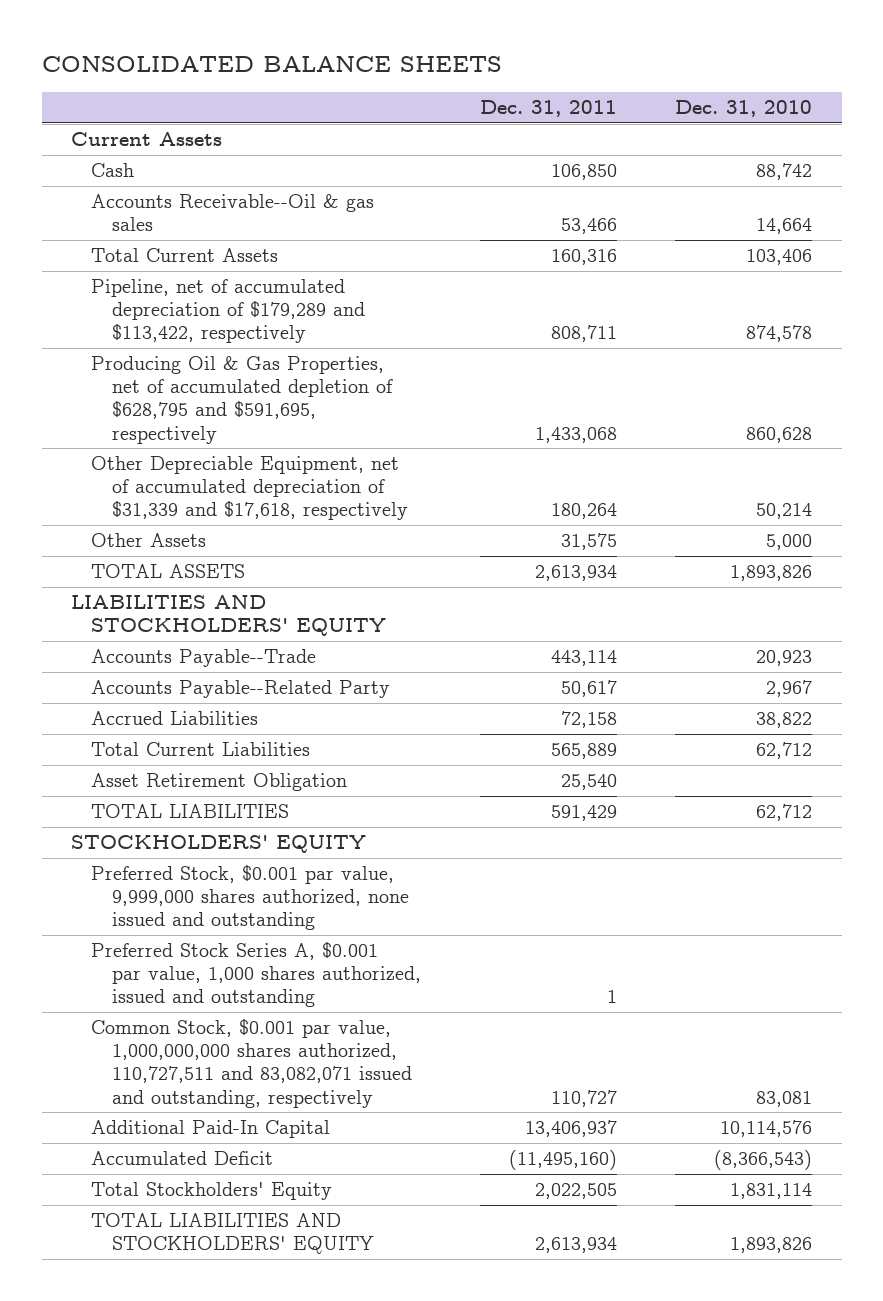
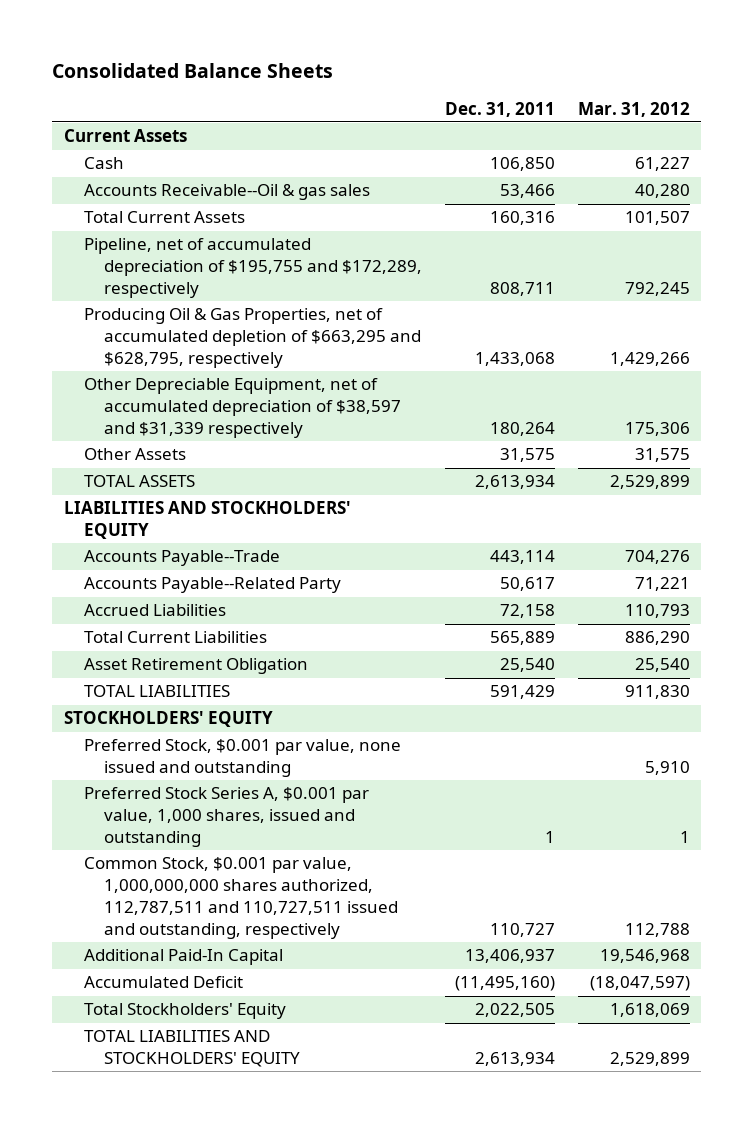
- CONSOLIDATED BALANCE SHEETS
+ Consolidated Balance Sheets
- | Dec. 31, 2011 | Dec. 31, 2010
+ | Dec. 31, 2011 | Mar. 31, 2012
- Pipeline, net of accumulated depreciation of $179,289 and $113,422, respectively | 808,711 | 874,578
- Producing Oil & Gas Properties, net of accumulated depletion of $628,795 and $591,695, respectively | 1,433,068 | 860,628
- Other Depreciable Equipment, net of accumulated depreciation of $31,339 and $17,618, respectively | 180,264 | 50,214
+ Pipeline, net of accumulated depreciation of $195,755 and $172,289, respectively | 808,711 | 792,245
+ Producing Oil & Gas Properties, net of accumulated depletion of $663,295 and $628,795, respectively | 1,433,068 | 1,429,266
+ Other Depreciable Equipment, net of accumulated depreciation of $38,597 and $31,339 respectively | 180,264 | 175,306
- Preferred Stock, $0.001 par value, 9,999,000 shares authorized, none issued and outstanding
- Preferred Stock Series A, $0.001 par value, 1,000 shares authorized, issued and outstanding | 1 |
- Common Stock, $0.001 par value, 1,000,000,000 shares authorized, 110,727,511 and 83,082,071 issued and outstanding, respectively | 110,727 | 83,081
+ Preferred Stock, $0.001 par value, none issued and outstanding | | 5,910
+ Preferred Stock Series A, $0.001 par value, 1,000 shares, issued and outstanding | 1 | 1
+ Common Stock, $0.001 par value, 1,000,000,000 shares authorized, 112,787,511 and 110,727,511 issued and outstanding, respectively | 110,727 | 112,788

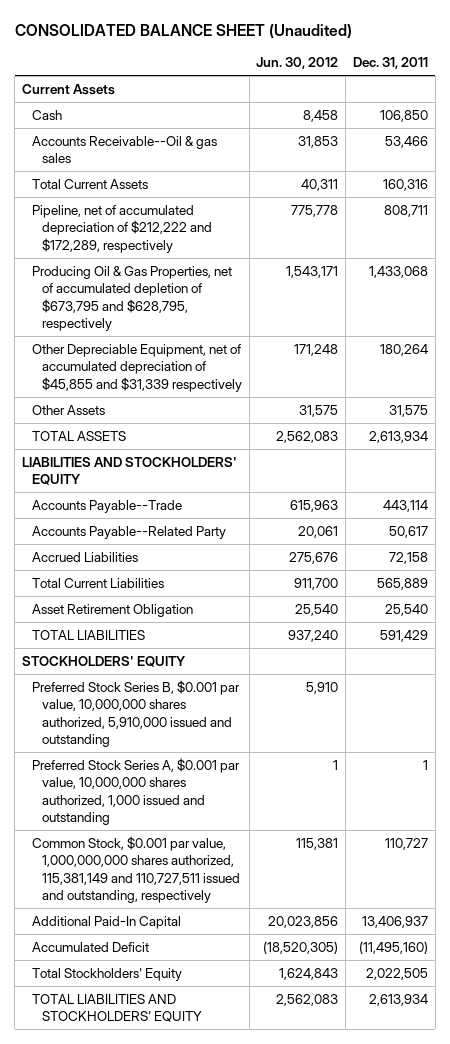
- Consolidated Balance Sheets
+ CONSOLIDATED BALANCE SHEET (Unaudited)
- | Dec. 31, 2011 | Mar. 31, 2012
+ | Jun. 30, 2012 | Dec. 31, 2011
- Pipeline, net of accumulated depreciation of $195,755 and $172,289, respectively | 808,711 | 792,245
- Producing Oil & Gas Properties, net of accumulated depletion of $663,295 and $628,795, respectively | 1,433,068 | 1,429,266
- Other Depreciable Equipment, net of accumulated depreciation of $38,597 and $31,339 respectively | 180,264 | 175,306
+ Pipeline, net of accumulated depreciation of $212,222 and $172,289, respectively | 775,778 | 808,711
+ Producing Oil & Gas Properties, net of accumulated depletion of $673,795 and $628,795, respectively | 1,543,171 | 1,433,068
+ Other Depreciable Equipment, net of accumulated depreciation of $45,855 and $31,339 respectively | 171,248 | 180,264
- Preferred Stock, $0.001 par value, none issued and outstanding | | 5,910
- Preferred Stock Series A, $0.001 par value, 1,000 shares, issued and outstanding | 1 | 1
- Common Stock, $0.001 par value, 1,000,000,000 shares authorized, 112,787,511 and 110,727,511 issued and outstanding, respectively | 110,727 | 112,788
+ Preferred Stock Series B, $0.001 par value, 10,000,000 shares authorized, 5,910,000 issued and outstanding | 5,910 |
+ Preferred Stock Series A, $0.001 par value, 10,000,000 shares authorized, 1,000 issued and outstanding | 1 | 1
+ Common Stock, $0.001 par value, 1,000,000,000 shares authorized, 115,381,149 and 110,727,511 issued and outstanding, respectively | 115,381 | 110,727

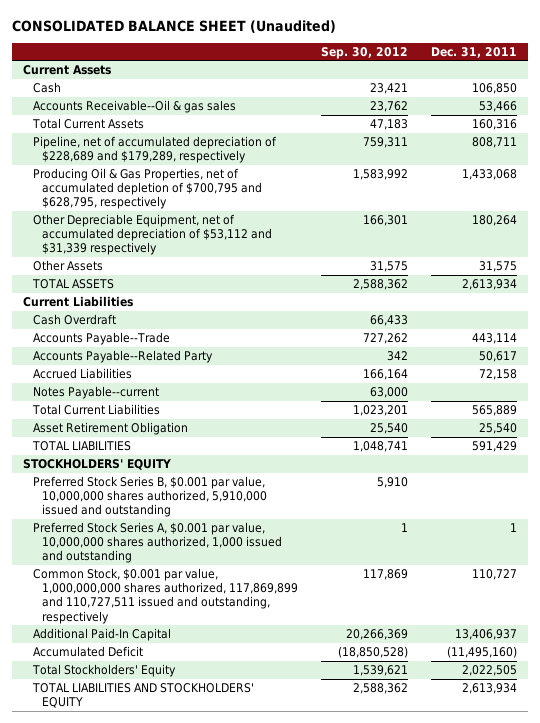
- | Jun. 30, 2012 | Dec. 31, 2011
+ | Sep. 30, 2012 | Dec. 31, 2011
- Pipeline, net of accumulated depreciation of $212,222 and $172,289, respectively | 775,778 | 808,711
- Producing Oil & Gas Properties, net of accumulated depletion of $673,795 and $628,795, respectively | 1,543,171 | 1,433,068
- Other Depreciable Equipment, net of accumulated depreciation of $45,855 and $31,339 respectively | 171,248 | 180,264
+ Pipeline, net of accumulated depreciation of $228,689 and $179,289, respectively | 759,311 | 808,711
+ Producing Oil & Gas Properties, net of accumulated depletion of $700,795 and $628,795, respectively | 1,583,992 | 1,433,068
+ Other Depreciable Equipment, net of accumulated depreciation of $53,112 and $31,339 respectively | 166,301 | 180,264
- LIABILITIES AND STOCKHOLDERS' EQUITY
+ Current Liabilities
+ Cash Overdraft | 66,433 |
+ Notes Payable--current | 63,000 |
- Common Stock, $0.001 par value, 1,000,000,000 shares authorized, 115,381,149 and 110,727,511 issued and outstanding, respectively | 115,381 | 110,727
+ Common Stock, $0.001 par value, 1,000,000,000 shares authorized, 117,869,899 and 110,727,511 issued and outstanding, respectively | 117,869 | 110,727

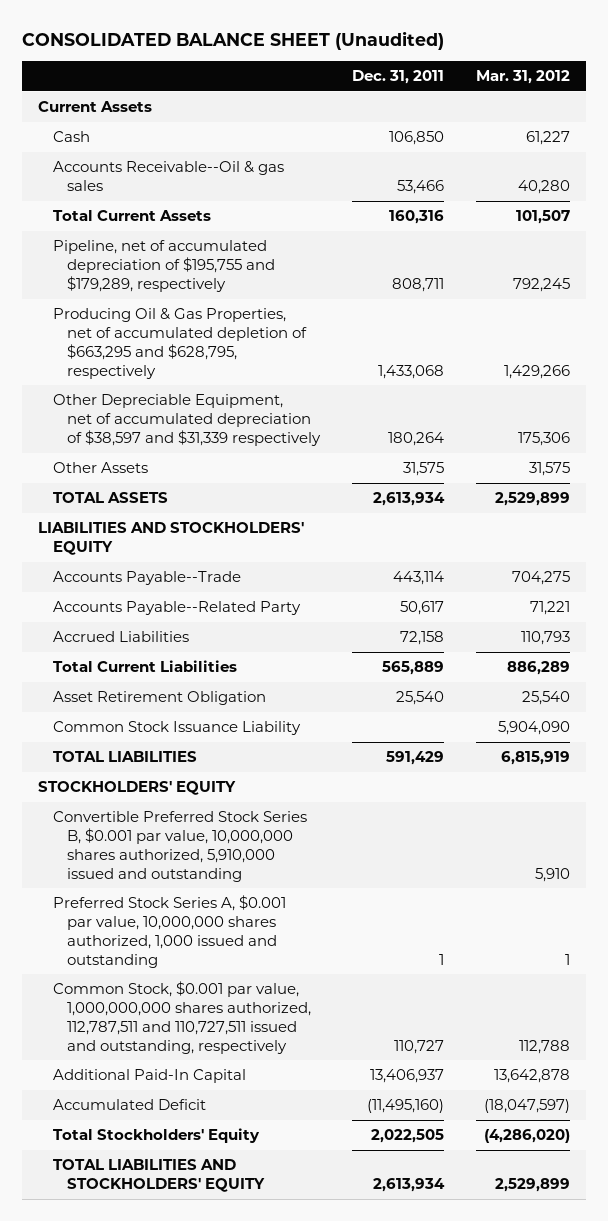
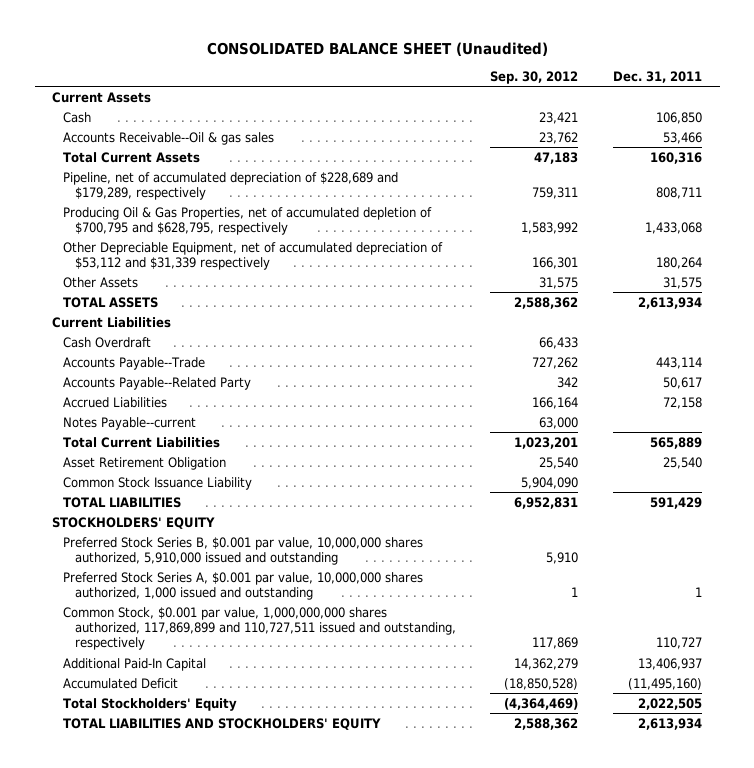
- | Dec. 31, 2011 | Mar. 31, 2012
+ | Sep. 30, 2012 | Dec. 31, 2011
- Pipeline, net of accumulated depreciation of $195,755 and $179,289, respectively | 808,711 | 792,245
- Producing Oil & Gas Properties, net of accumulated depletion of $663,295 and $628,795, respectively | 1,433,068 | 1,429,266
- Other Depreciable Equipment, net of accumulated depreciation of $38,597 and $31,339 respectively | 180,264 | 175,306
+ Pipeline, net of accumulated depreciation of $228,689 and $179,289, respectively | 759,311 | 808,711
+ Producing Oil & Gas Properties, net of accumulated depletion of $700,795 and $628,795, respectively | 1,583,992 | 1,433,068
+ Other Depreciable Equipment, net of accumulated depreciation of $53,112 and $31,339 respectively | 166,301 | 180,264
- LIABILITIES AND STOCKHOLDERS' EQUITY
+ Current Liabilities
+ Cash Overdraft | 66,433 |
+ Notes Payable--current | 63,000 |
- Convertible Preferred Stock Series B, $0.001 par value, 10,000,000 shares authorized, 5,910,000 issued and outstanding | | 5,910
+ Preferred Stock Series B, $0.001 par value, 10,000,000 shares authorized, 5,910,000 issued and outstanding | 5,910 |
- Common Stock, $0.001 par value, 1,000,000,000 shares authorized, 112,787,511 and 110,727,511 issued and outstanding, respectively | 110,727 | 112,788
+ Common Stock, $0.001 par value, 1,000,000,000 shares authorized, 117,869,899 and 110,727,511 issued and outstanding, respectively | 117,869 | 110,727

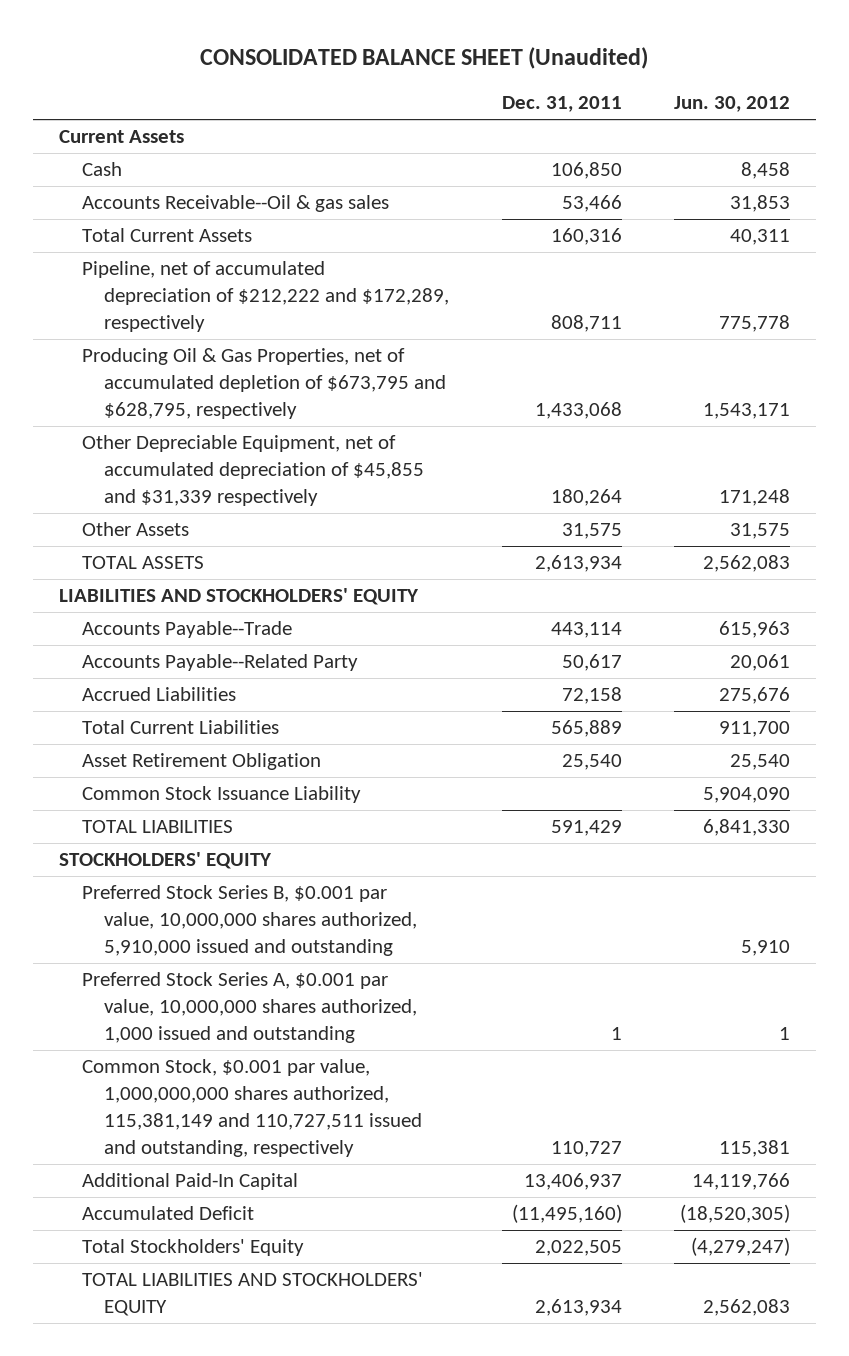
- | Sep. 30, 2012 | Dec. 31, 2011
+ | Dec. 31, 2011 | Jun. 30, 2012
- Pipeline, net of accumulated depreciation of $228,689 and $179,289, respectively | 759,311 | 808,711
- Producing Oil & Gas Properties, net of accumulated depletion of $700,795 and $628,795, respectively | 1,583,992 | 1,433,068
- Other Depreciable Equipment, net of accumulated depreciation of $53,112 and $31,339 respectively | 166,301 | 180,264
+ Pipeline, net of accumulated depreciation of $212,222 and $172,289, respectively | 808,711 | 775,778
+ Producing Oil & Gas Properties, net of accumulated depletion of $673,795 and $628,795, respectively | 1,433,068 | 1,543,171
+ Other Depreciable Equipment, net of accumulated depreciation of $45,855 and $31,339 respectively | 180,264 | 171,248
- Current Liabilities
- Cash Overdraft | 66,433 |
+ LIABILITIES AND STOCKHOLDERS' EQUITY
- Notes Payable--current | 63,000 |
- Common Stock, $0.001 par value, 1,000,000,000 shares authorized, 117,869,899 and 110,727,511 issued and outstanding, respectively | 117,869 | 110,727
+ Common Stock, $0.001 par value, 1,000,000,000 shares authorized, 115,381,149 and 110,727,511 issued and outstanding, respectively | 110,727 | 115,381

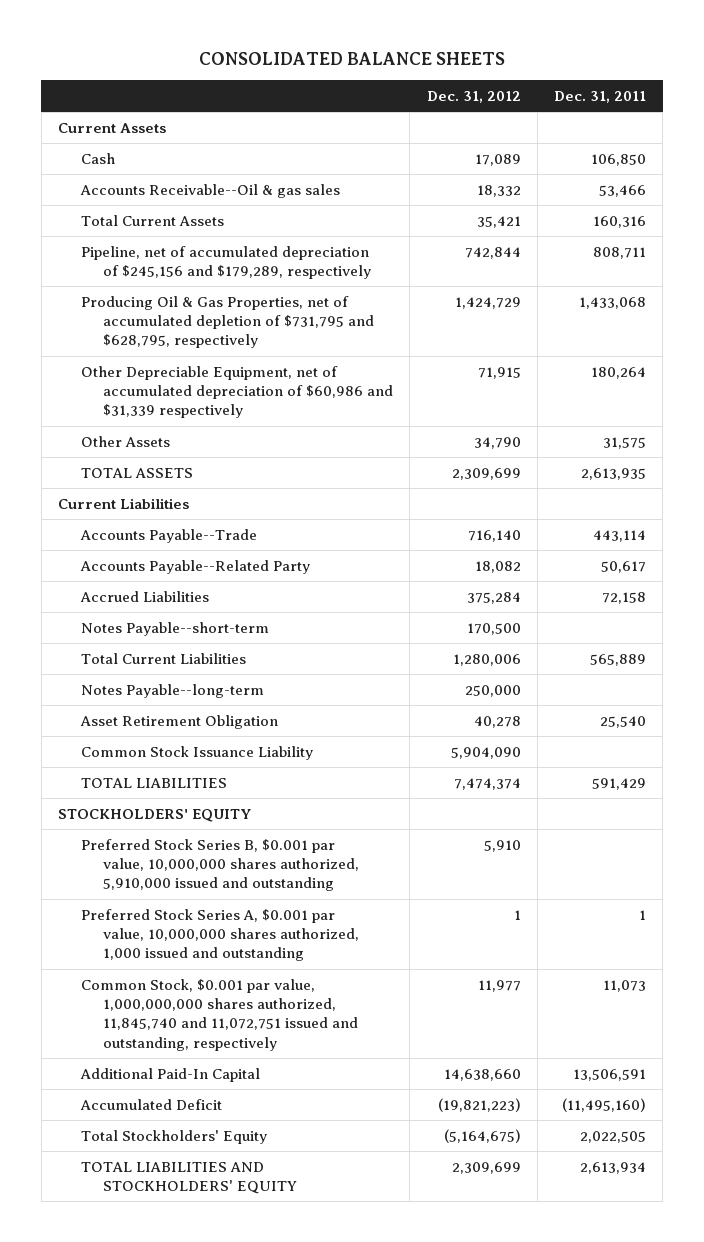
- CONSOLIDATED BALANCE SHEET (Unaudited)
+ CONSOLIDATED BALANCE SHEETS
- | Dec. 31, 2011 | Jun. 30, 2012
+ | Dec. 31, 2012 | Dec. 31, 2011
- Pipeline, net of accumulated depreciation of $212,222 and $172,289, respectively | 808,711 | 775,778
- Producing Oil & Gas Properties, net of accumulated depletion of $673,795 and $628,795, respectively | 1,433,068 | 1,543,171
- Other Depreciable Equipment, net of accumulated depreciation of $45,855 and $31,339 respectively | 180,264 | 171,248
+ Pipeline, net of accumulated depreciation of $245,156 and $179,289, respectively | 742,844 | 808,711
+ Producing Oil & Gas Properties, net of accumulated depletion of $731,795 and $628,795, respectively | 1,424,729 | 1,433,068
+ Other Depreciable Equipment, net of accumulated depreciation of $60,986 and $31,339 respectively | 71,915 | 180,264
- TOTAL ASSETS | 2,613,934 | 2,562,083
- LIABILITIES AND STOCKHOLDERS' EQUITY
+ TOTAL ASSETS | 2,309,699 | 2,613,935
+ Current Liabilities
+ Notes Payable--short-term | 170,500 |
+ Notes Payable--long-term | 250,000 |
- Common Stock, $0.001 par value, 1,000,000,000 shares authorized, 115,381,149 and 110,727,511 issued and outstanding, respectively | 110,727 | 115,381
- Additional Paid-In Capital | 13,406,937 | 14,119,766
+ Common Stock, $0.001 par value, 1,000,000,000 shares authorized, 11,845,740 and 11,072,751 issued and outstanding, respectively | 11,977 | 11,073
+ Additional Paid-In Capital | 14,638,660 | 13,506,591

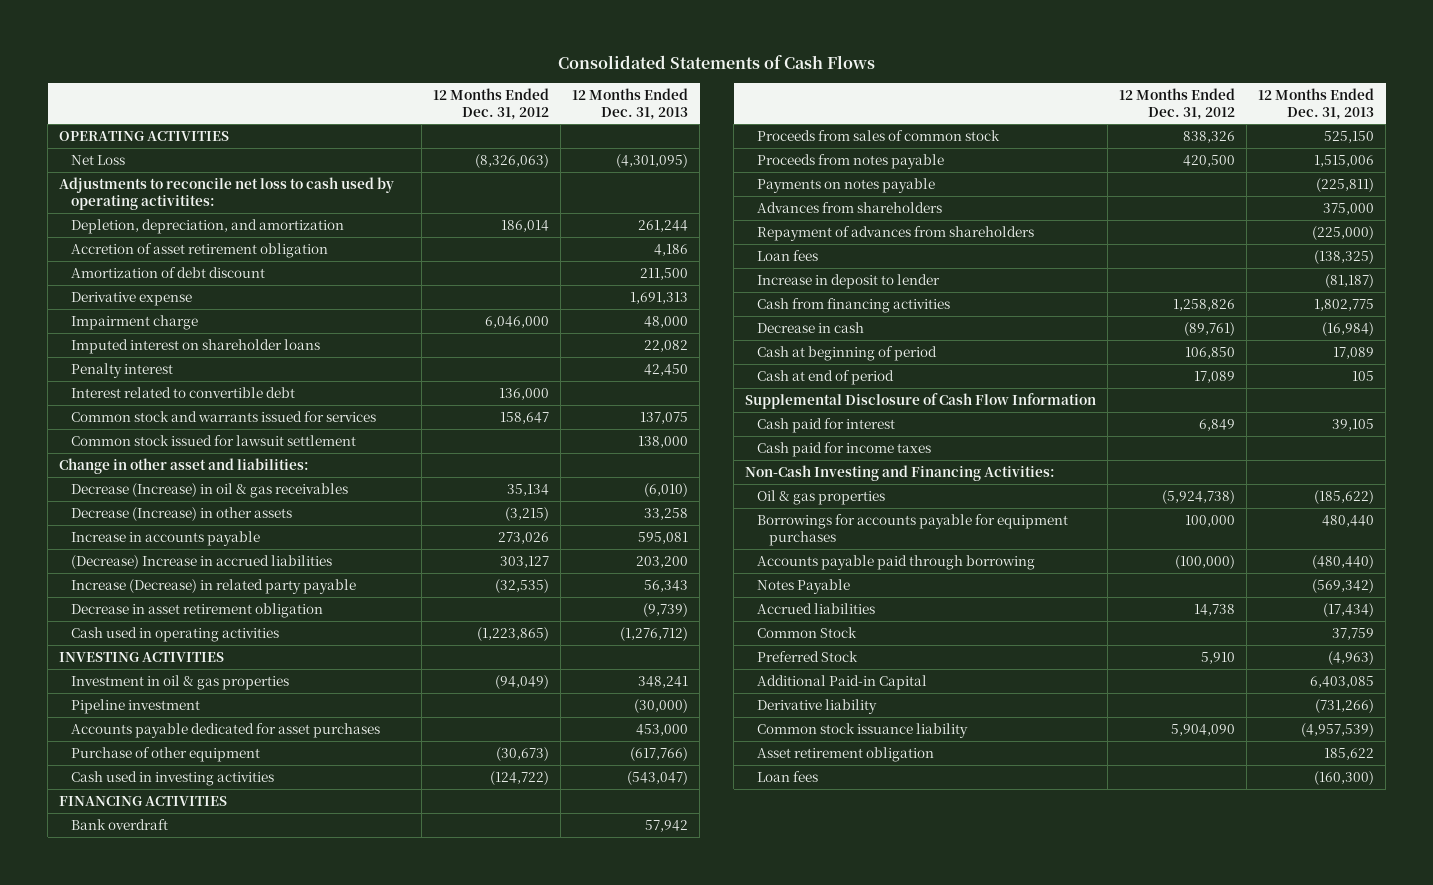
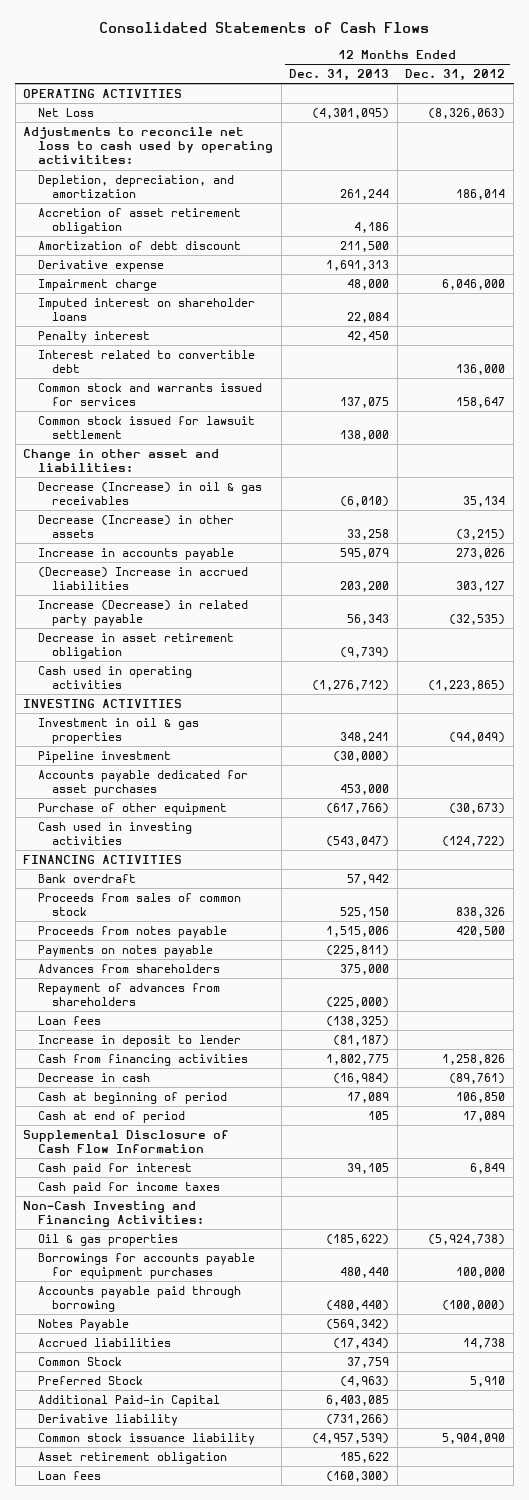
- | 12 Months Ended Dec. 31, 2012 | 12 Months Ended Dec. 31, 2013
+ | 12 Months Ended Dec. 31, 2013 | 12 Months Ended Dec. 31, 2012
- Imputed interest on shareholder loans | | 22,082
+ Imputed interest on shareholder loans | 22,084 |
- Increase in accounts payable | 273,026 | 595,081
+ Increase in accounts payable | 595,079 | 273,026

